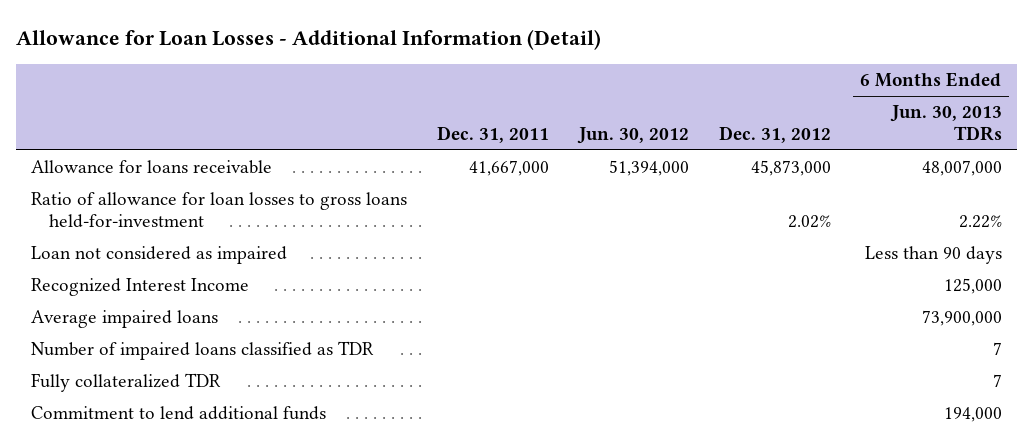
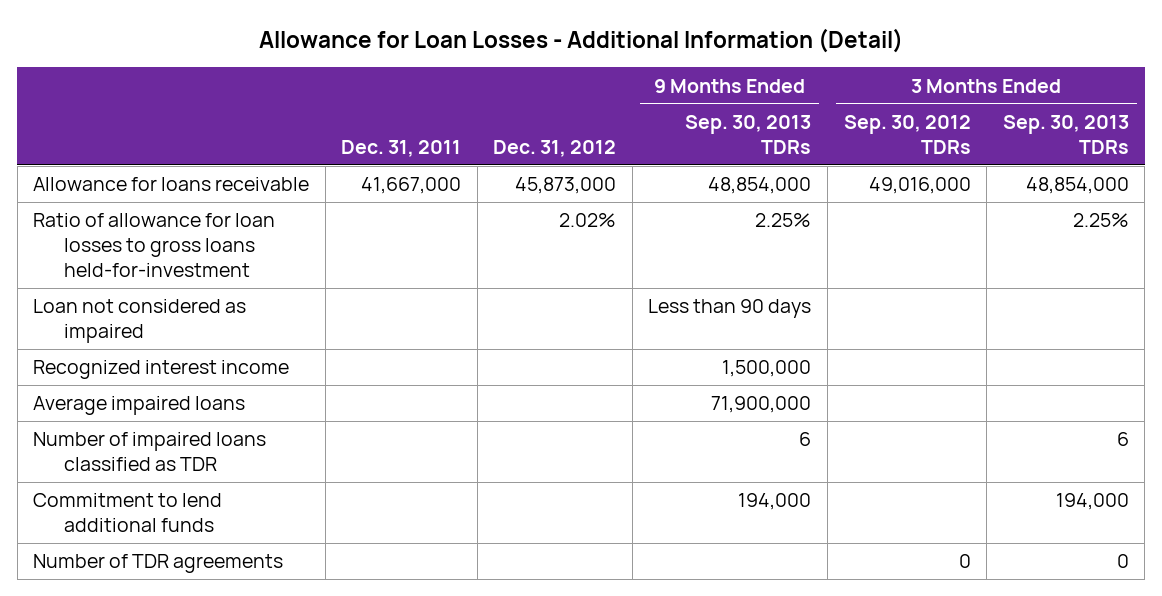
- | Dec. 31, 2011 | Jun. 30, 2012 | Dec. 31, 2012 | 6 Months Ended Jun. 30, 2013 TDRs
+ | Dec. 31, 2011 | Dec. 31, 2012 | 9 Months Ended Sep. 30, 2013 TDRs | 3 Months Ended Sep. 30, 2012 TDRs | 3 Months Ended Sep. 30, 2013 TDRs
- Recognized Interest Income | | | | 125,000
+ Recognized interest income | | | 1,500,000 | |
- Fully collateralized TDR | | | | 7
+ Number of TDR agreements | | | | 0 | 0

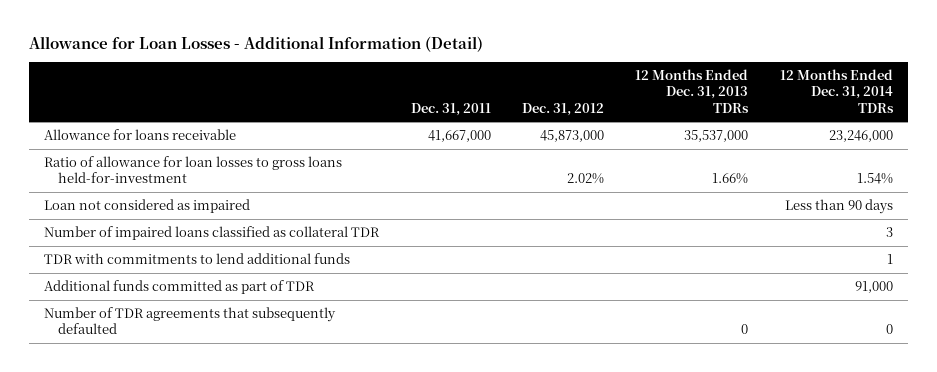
- | Dec. 31, 2011 | Dec. 31, 2012 | 9 Months Ended Sep. 30, 2013 TDRs | 3 Months Ended Sep. 30, 2012 TDRs | 3 Months Ended Sep. 30, 2013 TDRs
+ | Dec. 31, 2011 | Dec. 31, 2012 | 12 Months Ended Dec. 31, 2013 TDRs | 12 Months Ended Dec. 31, 2014 TDRs
- Recognized interest income | | | 1,500,000 | |
- Average impaired loans | | | 71,900,000 | |
- Number of impaired loans classified as TDR | | | 6 | | 6
- Commitment to lend additional funds | | | 194,000 | | 194,000
- Number of TDR agreements | | | | 0 | 0
+ Number of impaired loans classified as collateral TDR | | | | 3
+ TDR with commitments to lend additional funds | | | | 1
+ Additional funds committed as part of TDR | | | | 91,000
+ Number of TDR agreements that subsequently defaulted | | | 0 | 0

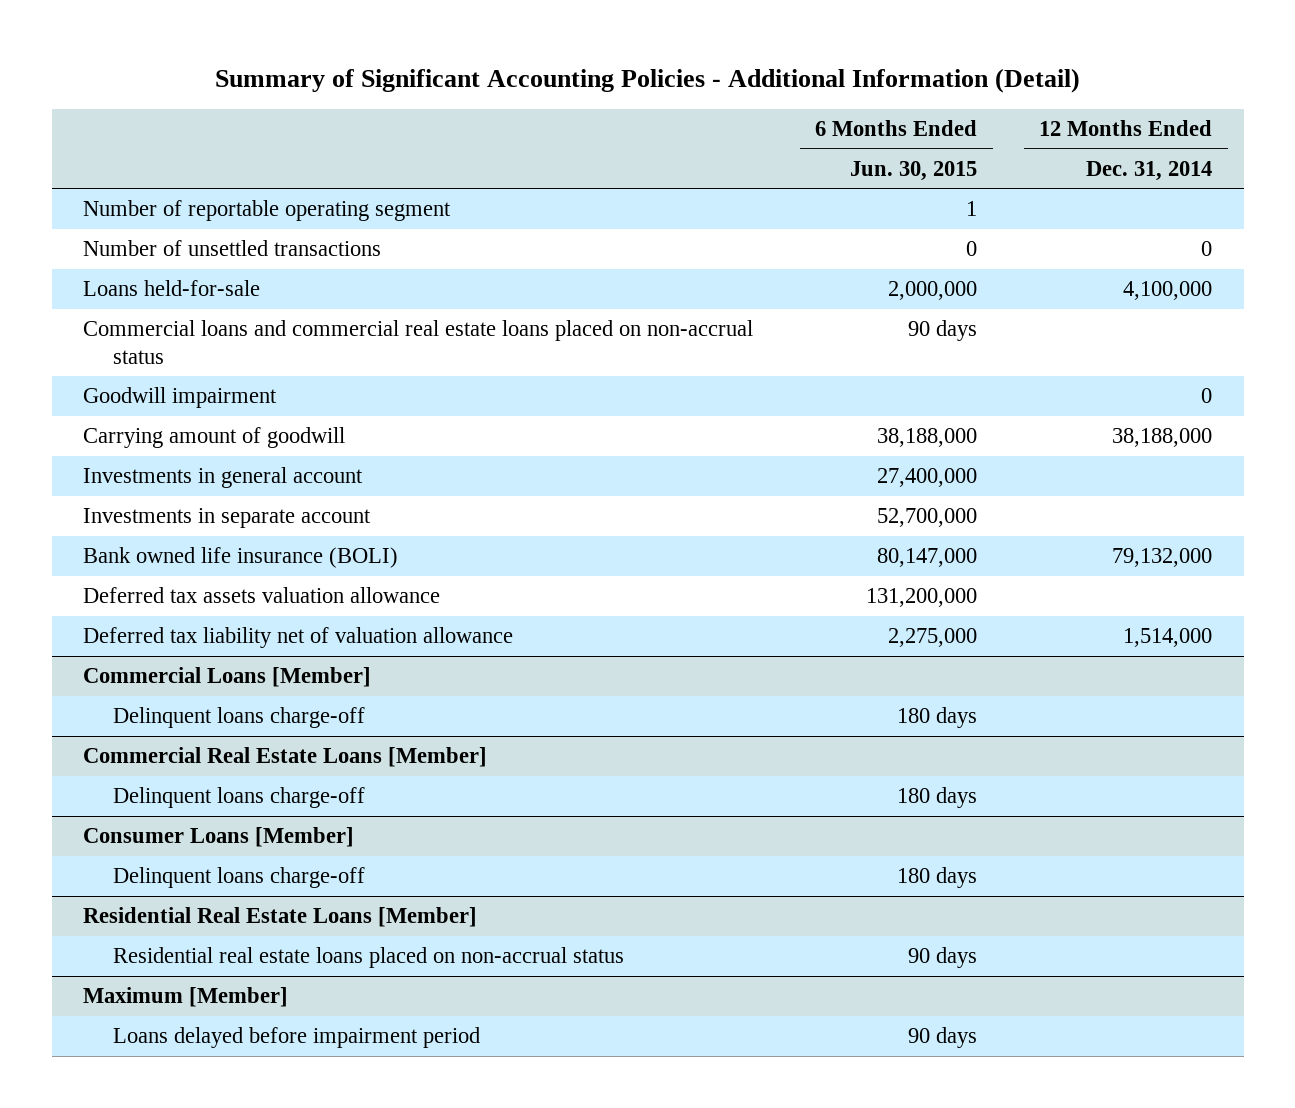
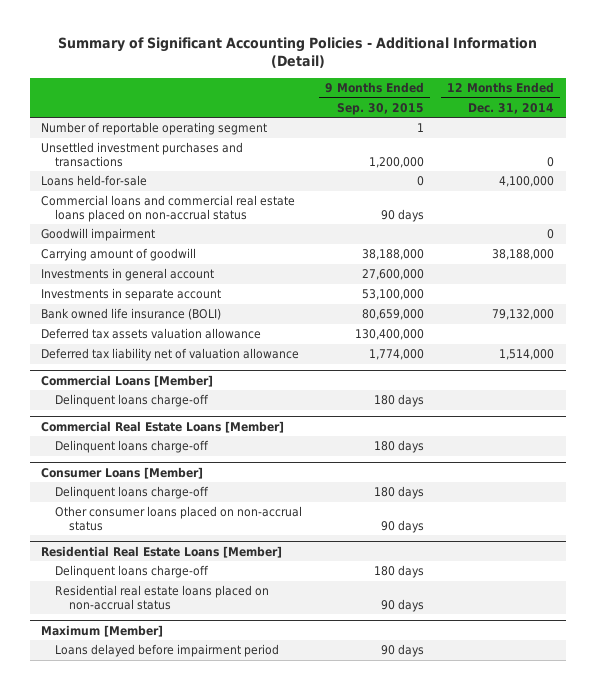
- | 6 Months Ended Jun. 30, 2015 | 12 Months Ended Dec. 31, 2014
+ | 9 Months Ended Sep. 30, 2015 | 12 Months Ended Dec. 31, 2014
- Number of unsettled transactions | 0 | 0
+ Unsettled investment purchases and transactions | 1,200,000 | 0
@ Consumer Loans [Member]
+ Other consumer loans placed on non-accrual status | 90 days |
@ Residential Real Estate Loans [Member]
+ Delinquent loans charge-off | 180 days |

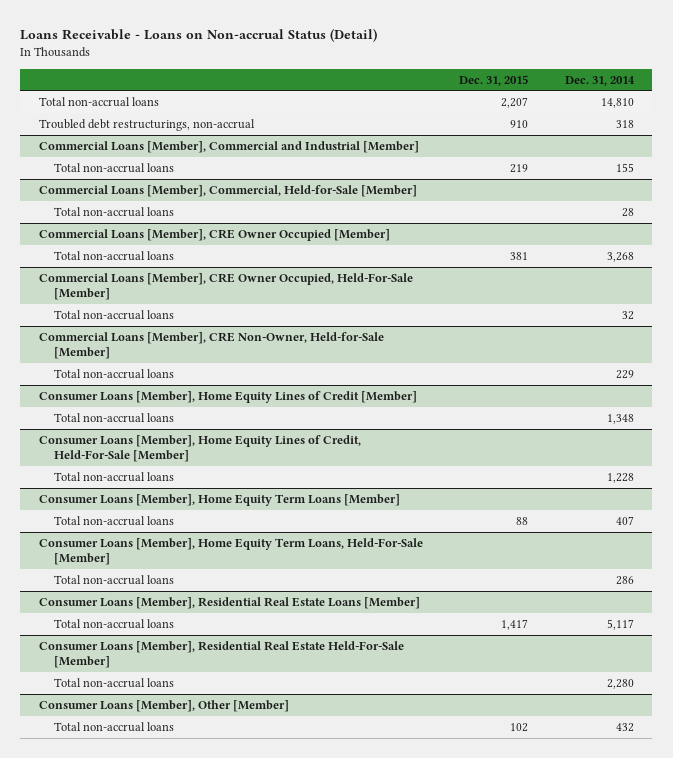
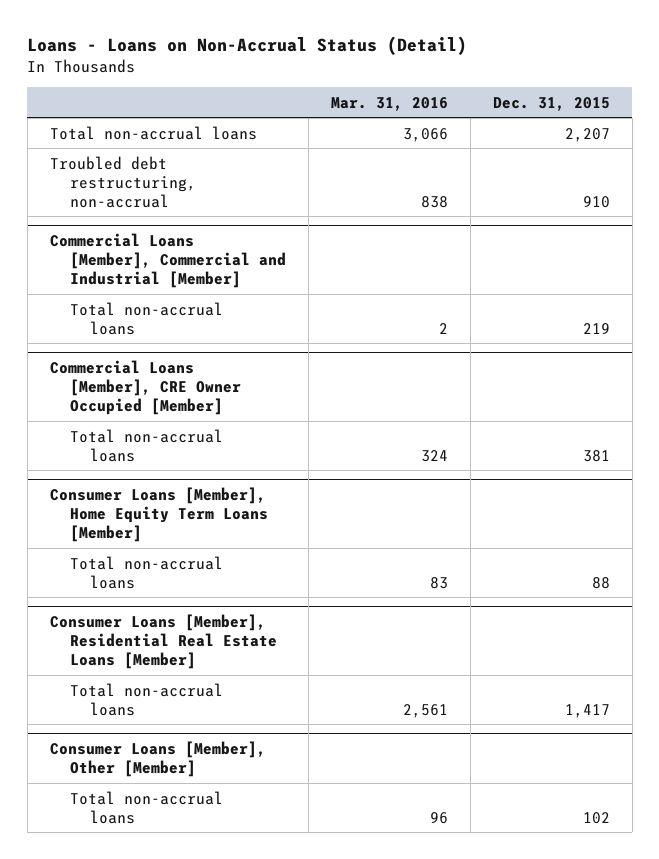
- Loans Receivable - Loans on Non-accrual Status (Detail)
+ Loans - Loans on Non-Accrual Status (Detail)
- | Dec. 31, 2015 | Dec. 31, 2014
+ | Mar. 31, 2016 | Dec. 31, 2015
- Troubled debt restructurings, non-accrual | 910 | 318
+ Troubled debt restructuring, non-accrual | 838 | 910
- Commercial Loans [Member], Commercial, Held-for-Sale [Member]
- Total non-accrual loans | | 28
- Commercial Loans [Member], CRE Owner Occupied, Held-For-Sale [Member]
- Total non-accrual loans | | 32
- Commercial Loans [Member], CRE Non-Owner, Held-for-Sale [Member]
- Total non-accrual loans | | 229
- Consumer Loans [Member], Home Equity Lines of Credit [Member]
- Total non-accrual loans | | 1,348
- Consumer Loans [Member], Home Equity Lines of Credit, Held-For-Sale [Member]
- Total non-accrual loans | | 1,228
- Consumer Loans [Member], Home Equity Term Loans, Held-For-Sale [Member]
- Total non-accrual loans | | 286
- Consumer Loans [Member], Residential Real Estate Held-For-Sale [Member]
- Total non-accrual loans | | 2,280

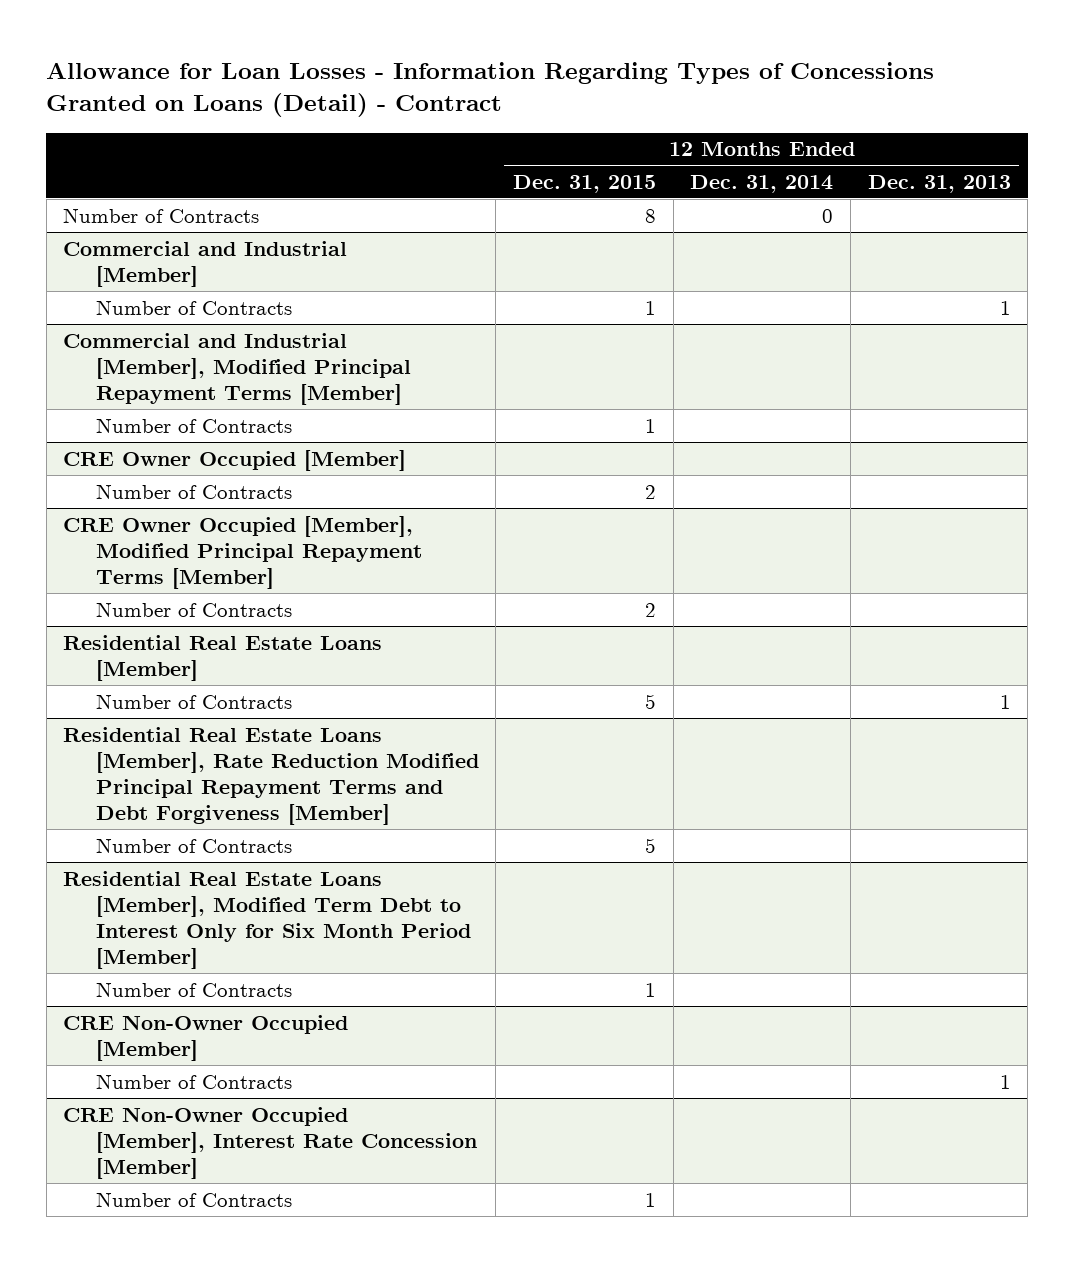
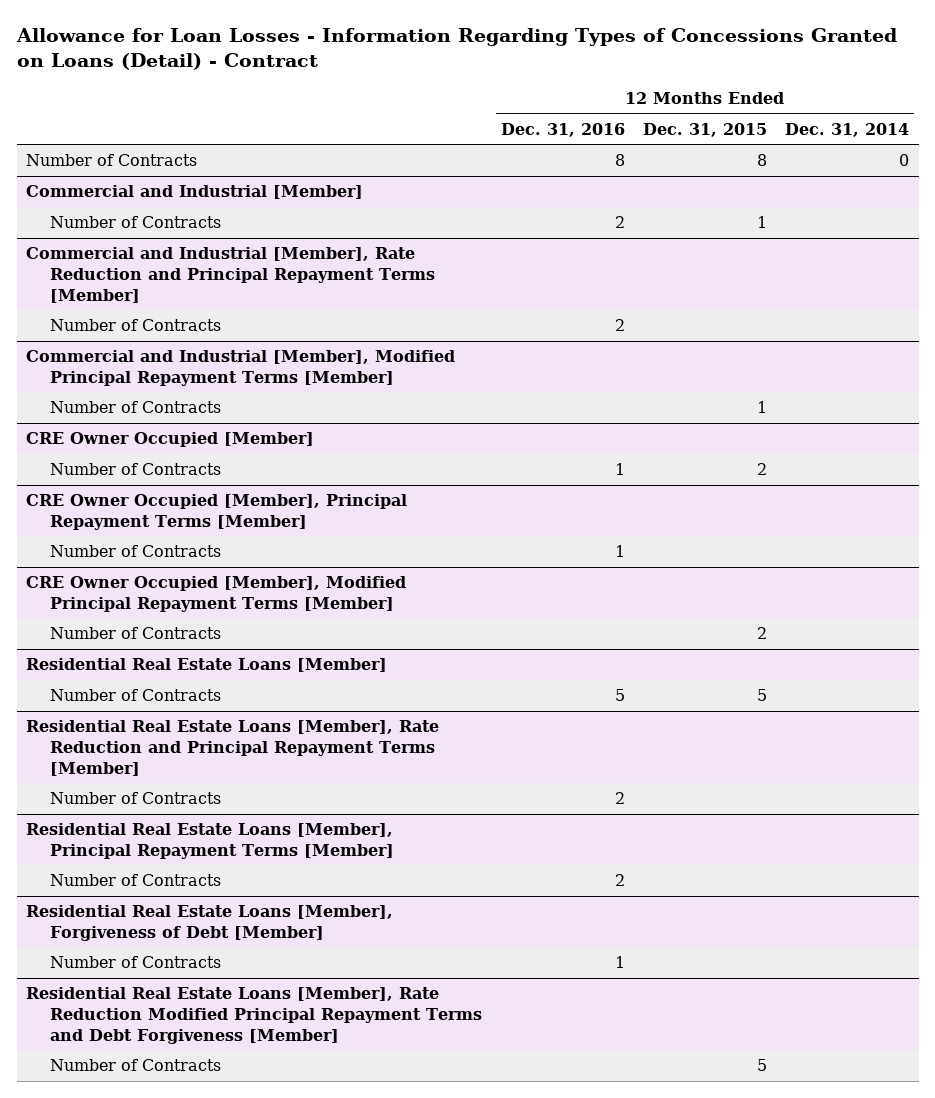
- | 12 Months Ended Dec. 31, 2015 | 12 Months Ended Dec. 31, 2014 | 12 Months Ended Dec. 31, 2013
+ | 12 Months Ended Dec. 31, 2016 | 12 Months Ended Dec. 31, 2015 | 12 Months Ended Dec. 31, 2014
+ Commercial and Industrial [Member], Rate Reduction and Principal Repayment Terms [Member]
+ Number of Contracts | 2 | |
+ CRE Owner Occupied [Member], Principal Repayment Terms [Member]
+ Number of Contracts | 1 | |
+ Residential Real Estate Loans [Member], Rate Reduction and Principal Repayment Terms [Member]
+ Number of Contracts | 2 | |
+ Residential Real Estate Loans [Member], Principal Repayment Terms [Member]
+ Number of Contracts | 2 | |
+ Residential Real Estate Loans [Member], Forgiveness of Debt [Member]
+ Number of Contracts | 1 | |
- Residential Real Estate Loans [Member], Modified Term Debt to Interest Only for Six Month Period [Member]
- Number of Contracts | 1 | |
- CRE Non-Owner Occupied [Member]
- Number of Contracts | | | 1
- CRE Non-Owner Occupied [Member], Interest Rate Concession [Member]
- Number of Contracts | 1 | |

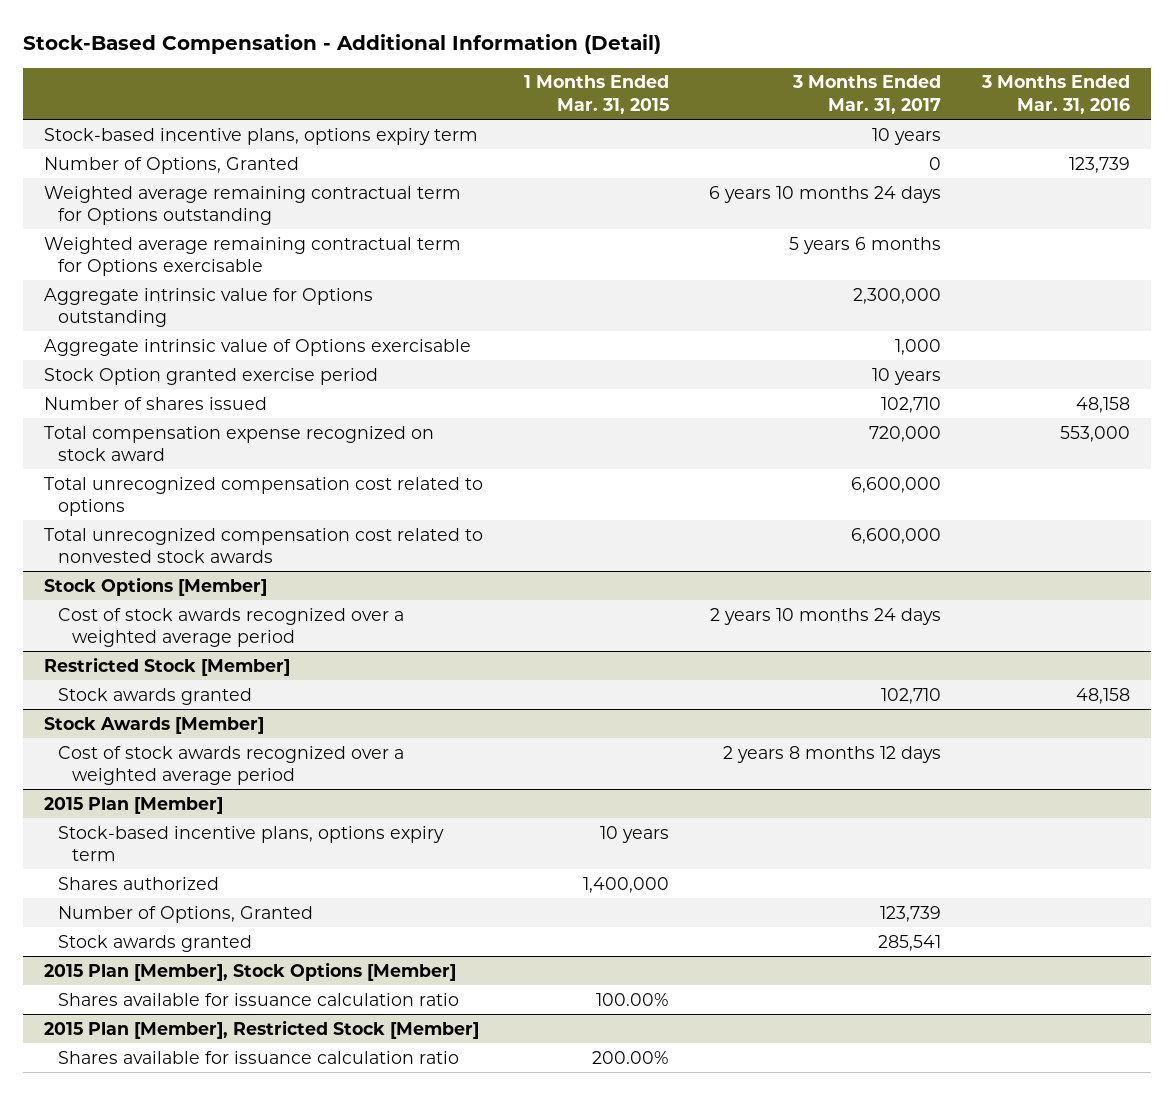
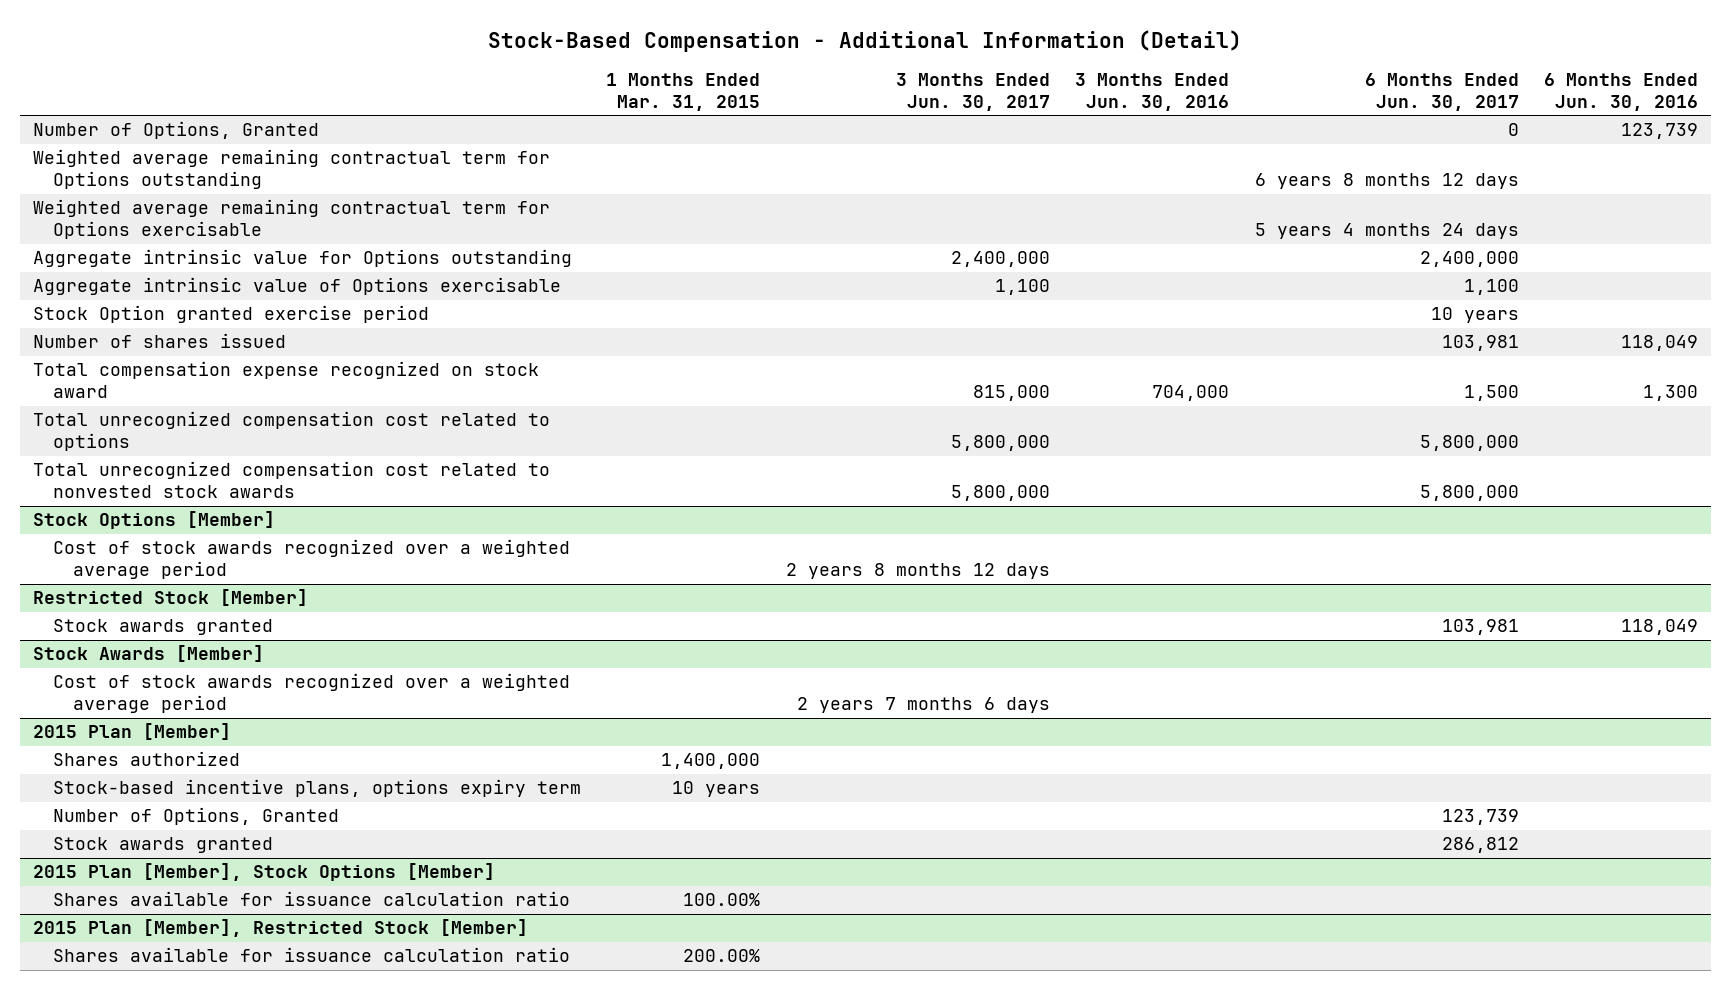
- | 1 Months Ended Mar. 31, 2015 | 3 Months Ended Mar. 31, 2017 | 3 Months Ended Mar. 31, 2016
+ | 1 Months Ended Mar. 31, 2015 | 3 Months Ended Jun. 30, 2017 | 3 Months Ended Jun. 30, 2016 | 6 Months Ended Jun. 30, 2017 | 6 Months Ended Jun. 30, 2016
- Stock-based incentive plans, options expiry term | | 10 years |
@ 2015 Plan [Member]
moved down: Stock-based incentive plans, options expiry term | 10 years | | | |

